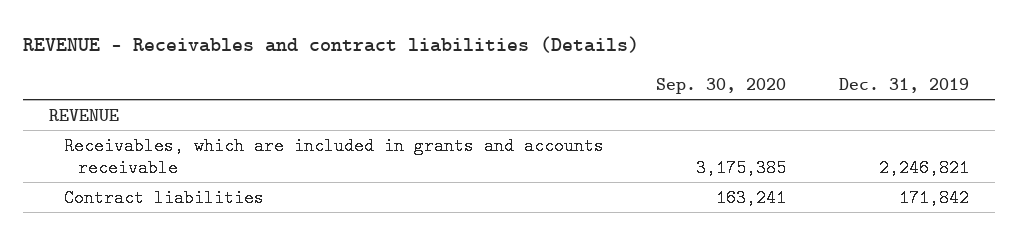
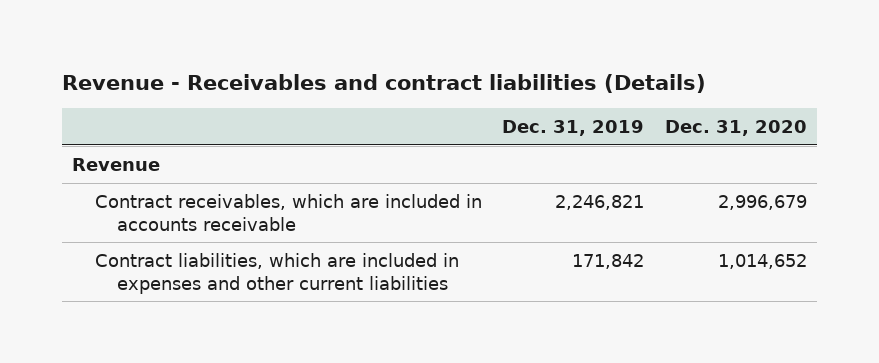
- REVENUE - Receivables and contract liabilities (Details)
+ Revenue - Receivables and contract liabilities (Details)
- | Sep. 30, 2020 | Dec. 31, 2019
+ | Dec. 31, 2019 | Dec. 31, 2020
- REVENUE
- Receivables, which are included in grants and accounts receivable | 3,175,385 | 2,246,821
- Contract liabilities | 163,241 | 171,842
+ Revenue
+ Contract receivables, which are included in accounts receivable | 2,246,821 | 2,996,679
+ Contract liabilities, which are included in expenses and other current liabilities | 171,842 | 1,014,652

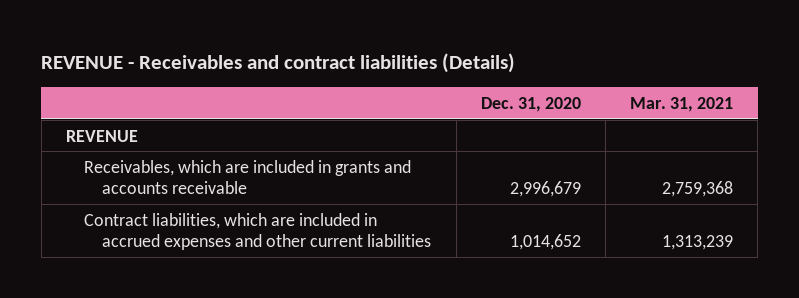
- Revenue - Receivables and contract liabilities (Details)
+ REVENUE - Receivables and contract liabilities (Details)
- | Dec. 31, 2019 | Dec. 31, 2020
+ | Dec. 31, 2020 | Mar. 31, 2021
- Revenue
- Contract receivables, which are included in accounts receivable | 2,246,821 | 2,996,679
- Contract liabilities, which are included in expenses and other current liabilities | 171,842 | 1,014,652
+ REVENUE
+ Receivables, which are included in grants and accounts receivable | 2,996,679 | 2,759,368
+ Contract liabilities, which are included in accrued expenses and other current liabilities | 1,014,652 | 1,313,239

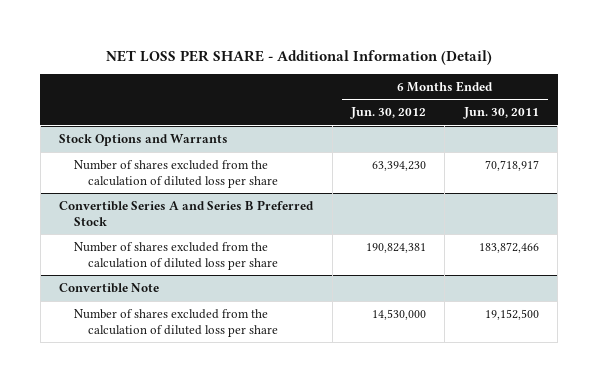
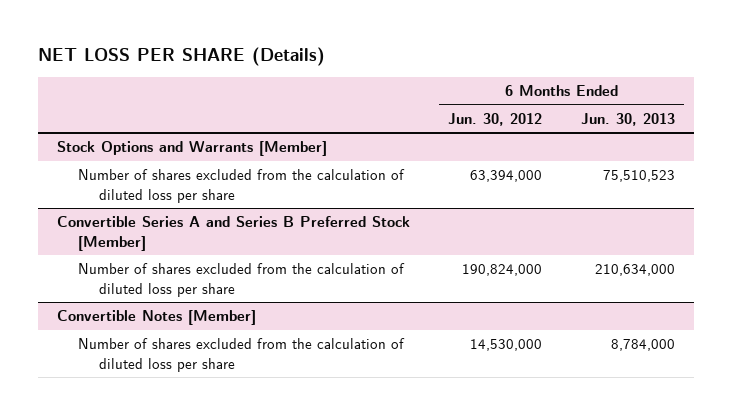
- NET LOSS PER SHARE - Additional Information (Detail)
+ NET LOSS PER SHARE (Details)
- | 6 Months Ended Jun. 30, 2012 | 6 Months Ended Jun. 30, 2011
+ | 6 Months Ended Jun. 30, 2012 | 6 Months Ended Jun. 30, 2013
- Stock Options and Warrants
- Number of shares excluded from the calculation of diluted loss per share | 63,394,230 | 70,718,917
- Convertible Series A and Series B Preferred Stock
- Number of shares excluded from the calculation of diluted loss per share | 190,824,381 | 183,872,466
- Convertible Note
+ Stock Options and Warrants [Member]
+ Number of shares excluded from the calculation of diluted loss per share | 63,394,000 | 75,510,523
+ Convertible Series A and Series B Preferred Stock [Member]
+ Number of shares excluded from the calculation of diluted loss per share | 190,824,000 | 210,634,000
+ Convertible Notes [Member]

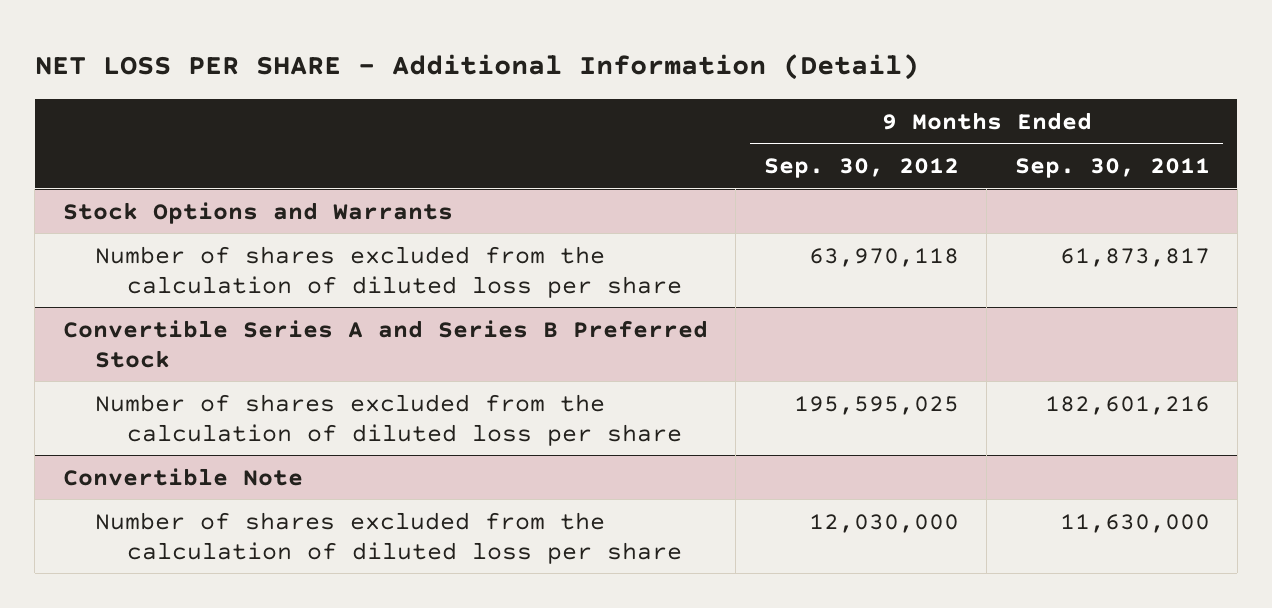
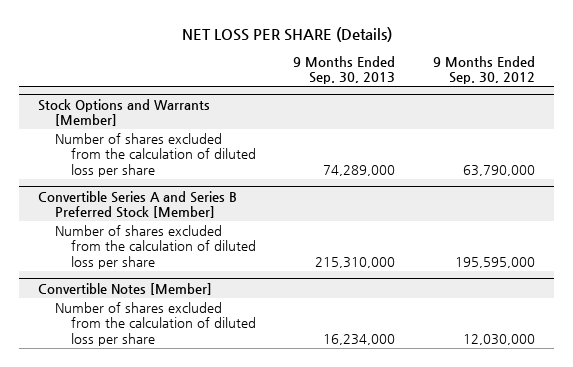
- NET LOSS PER SHARE - Additional Information (Detail)
+ NET LOSS PER SHARE (Details)
- | 9 Months Ended Sep. 30, 2012 | 9 Months Ended Sep. 30, 2011
+ | 9 Months Ended Sep. 30, 2013 | 9 Months Ended Sep. 30, 2012
- Stock Options and Warrants
- Number of shares excluded from the calculation of diluted loss per share | 63,970,118 | 61,873,817
- Convertible Series A and Series B Preferred Stock
- Number of shares excluded from the calculation of diluted loss per share | 195,595,025 | 182,601,216
- Convertible Note
+ Stock Options and Warrants [Member]
+ Number of shares excluded from the calculation of diluted loss per share | 74,289,000 | 63,790,000
+ Convertible Series A and Series B Preferred Stock [Member]
+ Number of shares excluded from the calculation of diluted loss per share | 215,310,000 | 195,595,000
+ Convertible Notes [Member]

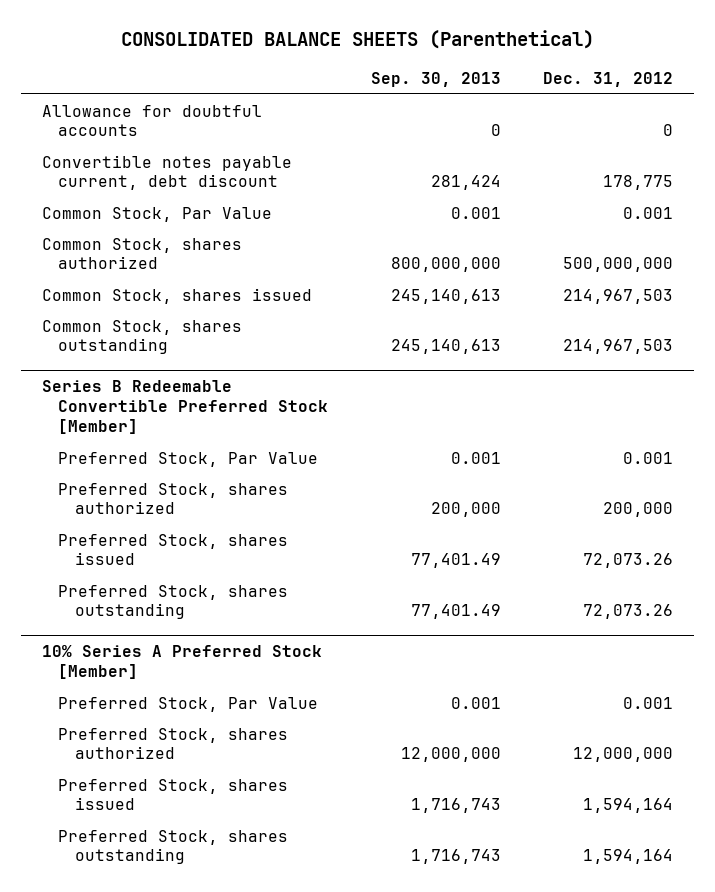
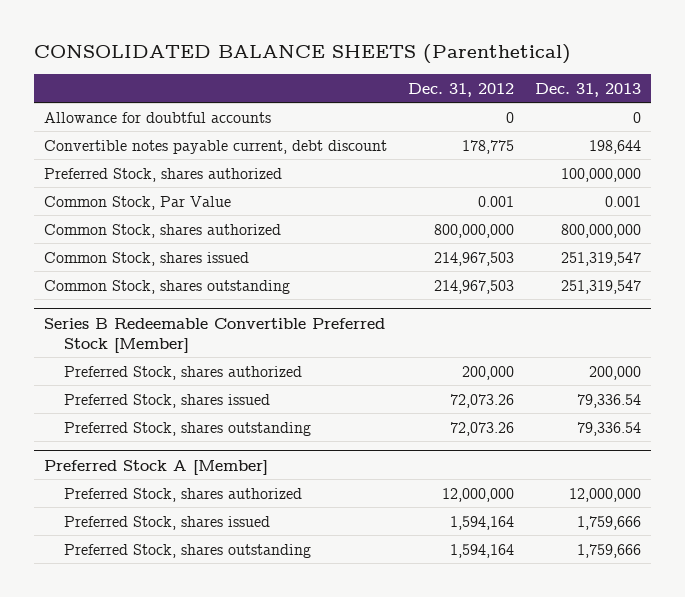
- | Sep. 30, 2013 | Dec. 31, 2012
+ | Dec. 31, 2012 | Dec. 31, 2013
+ Preferred Stock, shares authorized | | 100,000,000
- Common Stock, shares authorized | 800,000,000 | 500,000,000
+ Common Stock, shares authorized | 800,000,000 | 800,000,000
@ Series B Redeemable Convertible Preferred Stock [Member]
- Preferred Stock, Par Value | 0.001 | 0.001
- 10% Series A Preferred Stock [Member]
- Preferred Stock, Par Value | 0.001 | 0.001
+ Preferred Stock A [Member]

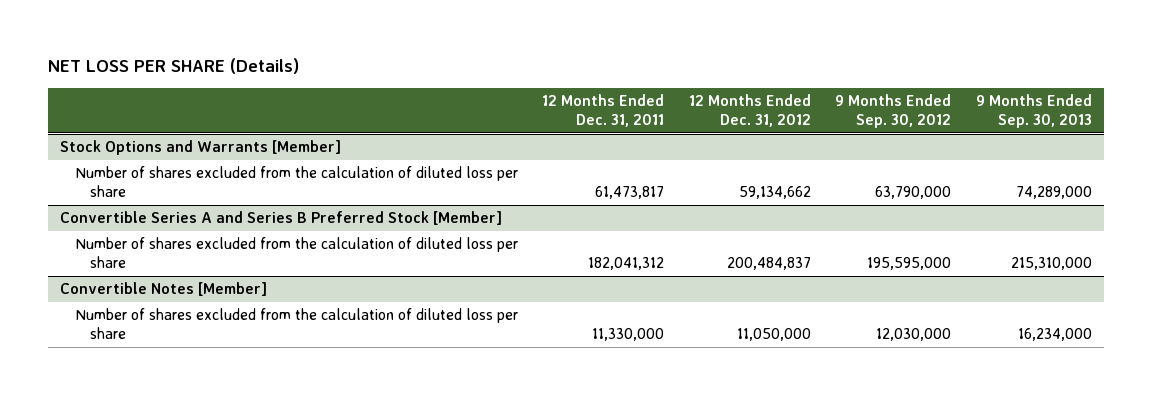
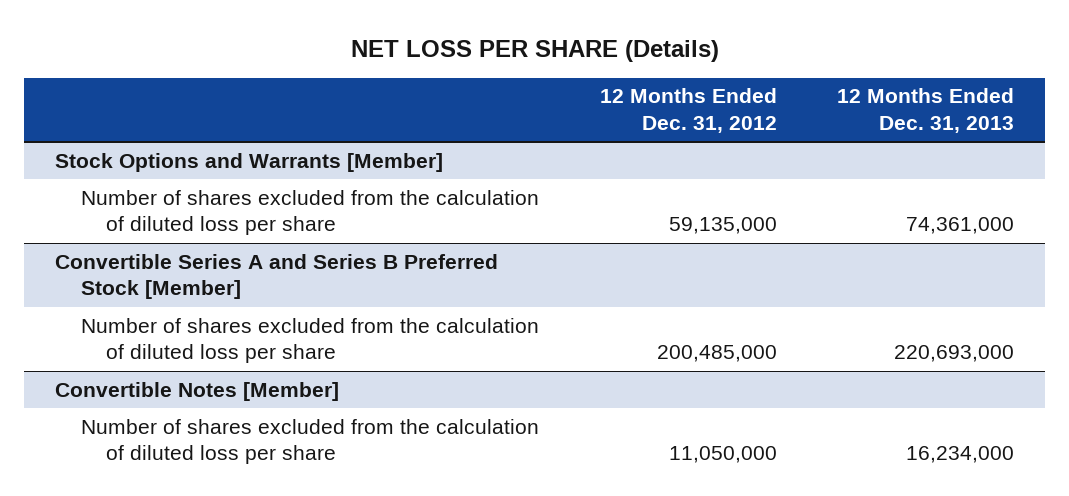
- | 12 Months Ended Dec. 31, 2011 | 12 Months Ended Dec. 31, 2012 | 9 Months Ended Sep. 30, 2012 | 9 Months Ended Sep. 30, 2013
+ | 12 Months Ended Dec. 31, 2012 | 12 Months Ended Dec. 31, 2013
@ Stock Options and Warrants [Member]
- Number of shares excluded from the calculation of diluted loss per share | 61,473,817 | 59,134,662 | 63,790,000 | 74,289,000
+ Number of shares excluded from the calculation of diluted loss per share | 59,135,000 | 74,361,000
@ Convertible Series A and Series B Preferred Stock [Member]
- Number of shares excluded from the calculation of diluted loss per share | 182,041,312 | 200,484,837 | 195,595,000 | 215,310,000
+ Number of shares excluded from the calculation of diluted loss per share | 200,485,000 | 220,693,000

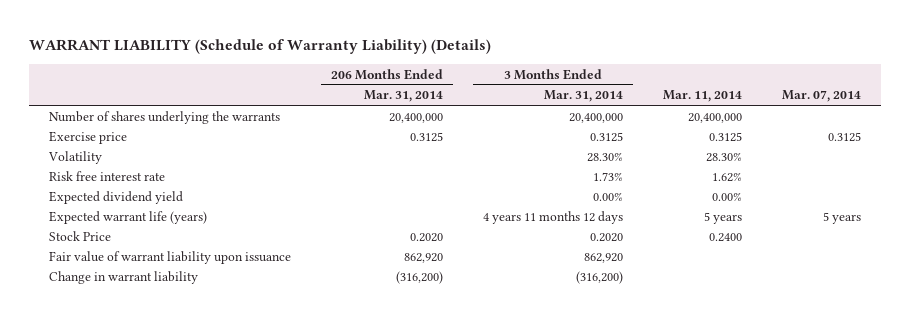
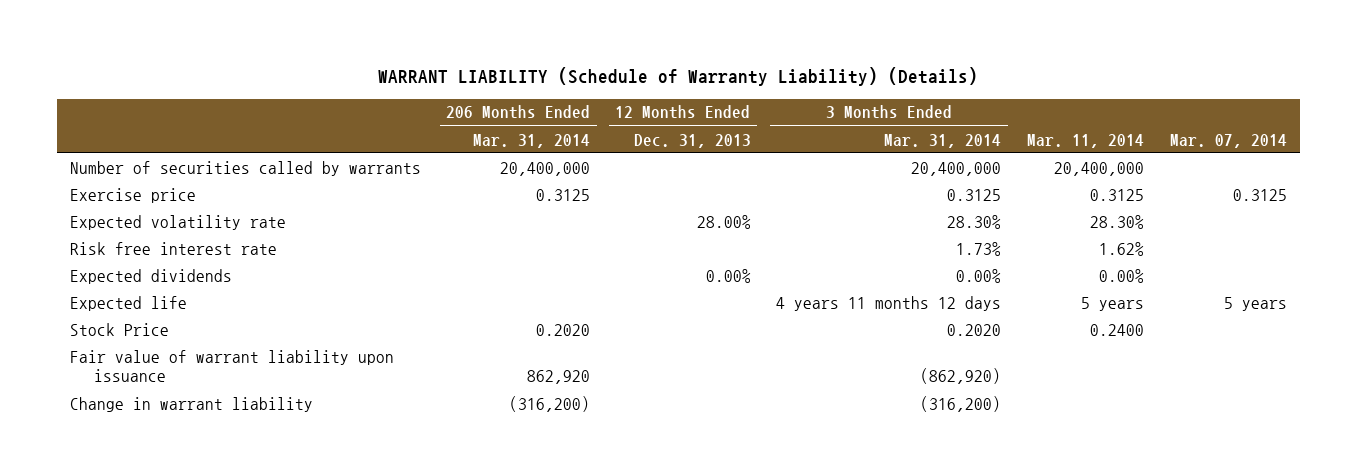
- | 206 Months Ended Mar. 31, 2014 | 3 Months Ended Mar. 31, 2014 | Mar. 11, 2014 | Mar. 07, 2014
+ | 206 Months Ended Mar. 31, 2014 | 12 Months Ended Dec. 31, 2013 | 3 Months Ended Mar. 31, 2014 | Mar. 11, 2014 | Mar. 07, 2014
- Number of shares underlying the warrants | 20,400,000 | 20,400,000 | 20,400,000 |
+ Number of securities called by warrants | 20,400,000 | | 20,400,000 | 20,400,000 |
- Volatility | | 28.30% | 28.30% |
+ Expected volatility rate | | 28.00% | 28.30% | 28.30% |
- Expected dividend yield | | 0.00% | 0.00% |
- Expected warrant life (years) | | 4 years 11 months 12 days | 5 years | 5 years
+ Expected dividends | | 0.00% | 0.00% | 0.00% |
+ Expected life | | | 4 years 11 months 12 days | 5 years | 5 years
- Fair value of warrant liability upon issuance | 862,920 | 862,920 | |
+ Fair value of warrant liability upon issuance | 862,920 | | (862,920) | |

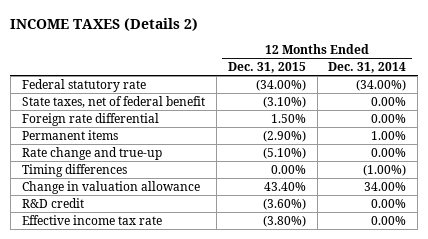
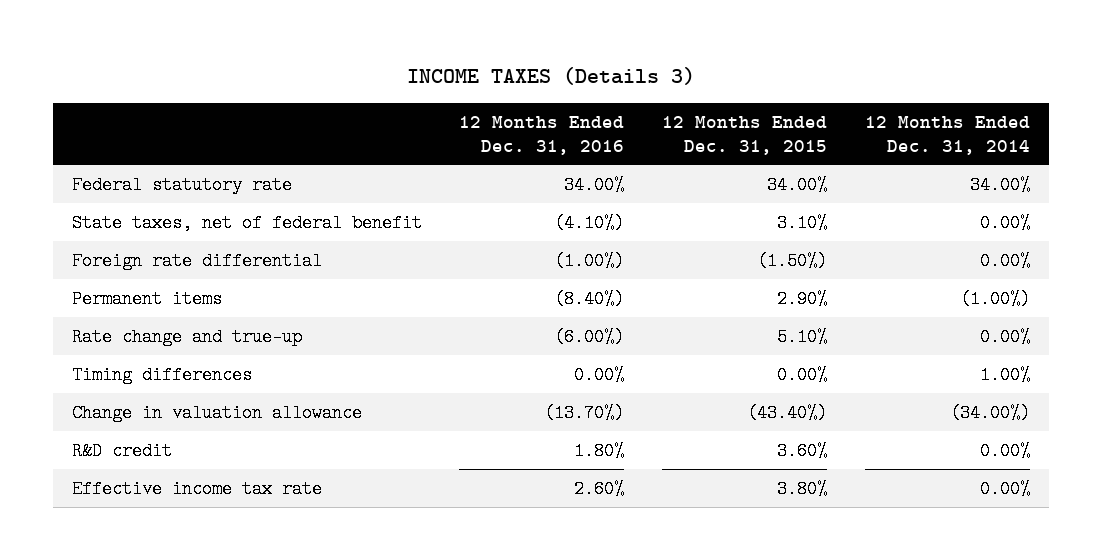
- INCOME TAXES (Details 2)
+ INCOME TAXES (Details 3)
- | 12 Months Ended Dec. 31, 2015 | 12 Months Ended Dec. 31, 2014
+ | 12 Months Ended Dec. 31, 2016 | 12 Months Ended Dec. 31, 2015 | 12 Months Ended Dec. 31, 2014
- Federal statutory rate | (34.00%) | (34.00%)
- State taxes, net of federal benefit | (3.10%) | 0.00%
- Foreign rate differential | 1.50% | 0.00%
- Permanent items | (2.90%) | 1.00%
- Rate change and true-up | (5.10%) | 0.00%
- Timing differences | 0.00% | (1.00%)
- Change in valuation allowance | 43.40% | 34.00%
- R&D credit | (3.60%) | 0.00%
- Effective income tax rate | (3.80%) | 0.00%
+ Federal statutory rate | 34.00% | 34.00% | 34.00%
+ State taxes, net of federal benefit | (4.10%) | 3.10% | 0.00%
+ Foreign rate differential | (1.00%) | (1.50%) | 0.00%
+ Permanent items | (8.40%) | 2.90% | (1.00%)
+ Rate change and true-up | (6.00%) | 5.10% | 0.00%
+ Timing differences | 0.00% | 0.00% | 1.00%
+ Change in valuation allowance | (13.70%) | (43.40%) | (34.00%)
+ R&D credit | 1.80% | 3.60% | 0.00%
+ Effective income tax rate | 2.60% | 3.80% | 0.00%

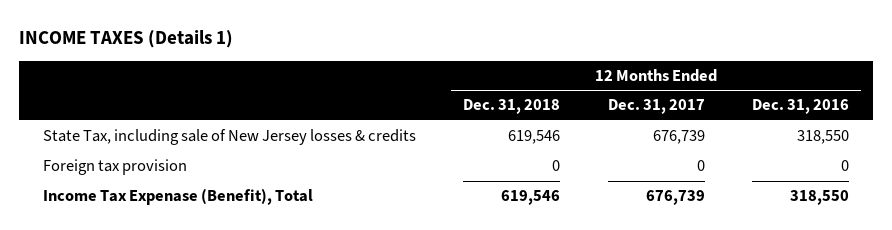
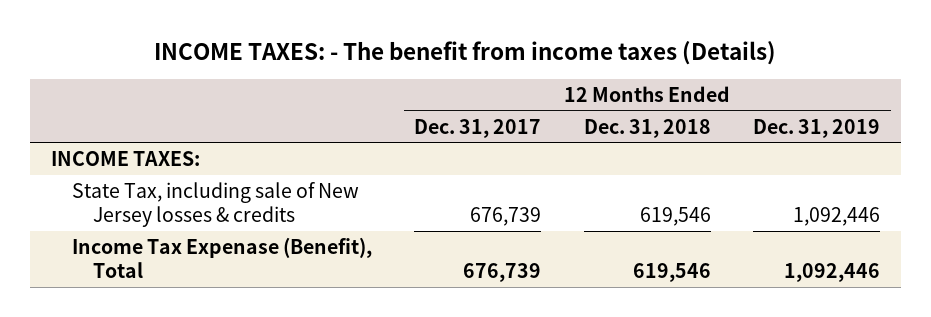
- INCOME TAXES (Details 1)
+ INCOME TAXES: - The benefit from income taxes (Details)
- | 12 Months Ended Dec. 31, 2018 | 12 Months Ended Dec. 31, 2017 | 12 Months Ended Dec. 31, 2016
+ | 12 Months Ended Dec. 31, 2017 | 12 Months Ended Dec. 31, 2018 | 12 Months Ended Dec. 31, 2019
+ INCOME TAXES:
- Foreign tax provision | 0 | 0 | 0

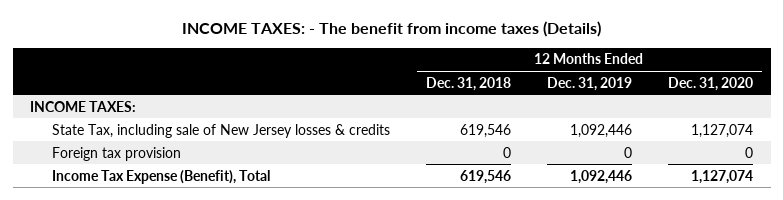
- | 12 Months Ended Dec. 31, 2017 | 12 Months Ended Dec. 31, 2018 | 12 Months Ended Dec. 31, 2019
+ | 12 Months Ended Dec. 31, 2018 | 12 Months Ended Dec. 31, 2019 | 12 Months Ended Dec. 31, 2020
- Income Tax Expenase (Benefit), Total | 676,739 | 619,546 | 1,092,446
+ Foreign tax provision | 0 | 0 | 0
+ Income Tax Expense (Benefit), Total | 619,546 | 1,092,446 | 1,127,074

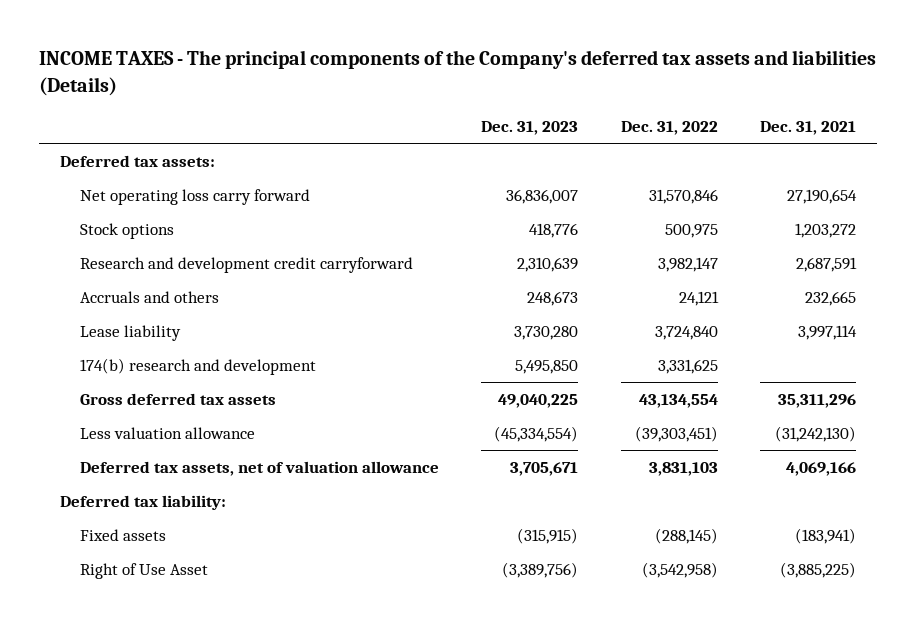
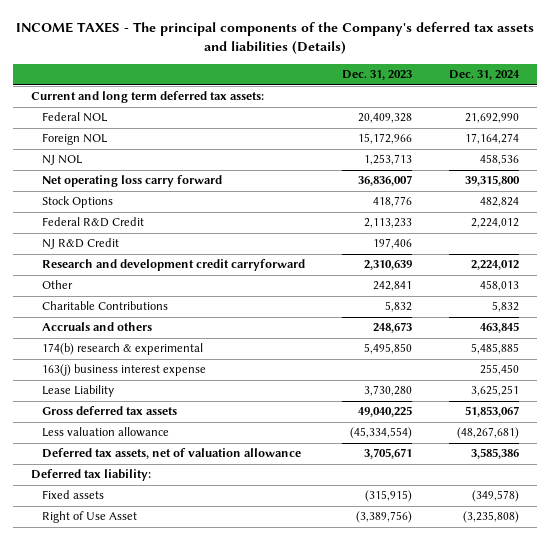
- | Dec. 31, 2023 | Dec. 31, 2022 | Dec. 31, 2021
+ | Dec. 31, 2023 | Dec. 31, 2024
- Deferred tax assets:
+ Current and long term deferred tax assets:
+ Federal NOL | 20,409,328 | 21,692,990
+ Foreign NOL | 15,172,966 | 17,164,274
+ NJ NOL | 1,253,713 | 458,536
- Stock options | 418,776 | 500,975 | 1,203,272
+ Stock Options | 418,776 | 482,824
+ Federal R&D Credit | 2,113,233 | 2,224,012
+ NJ R&D Credit | 197,406 |
+ Other | 242,841 | 458,013
+ Charitable Contributions | 5,832 | 5,832
- Lease liability | 3,730,280 | 3,724,840 | 3,997,114
- 174(b) research and development | 5,495,850 | 3,331,625 |
+ 174(b) research & experimental | 5,495,850 | 5,485,885
+ 163(j) business interest expense | | 255,450
+ Lease Liability | 3,730,280 | 3,625,251

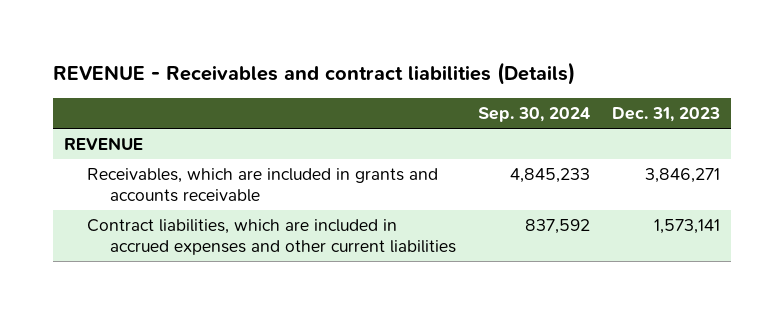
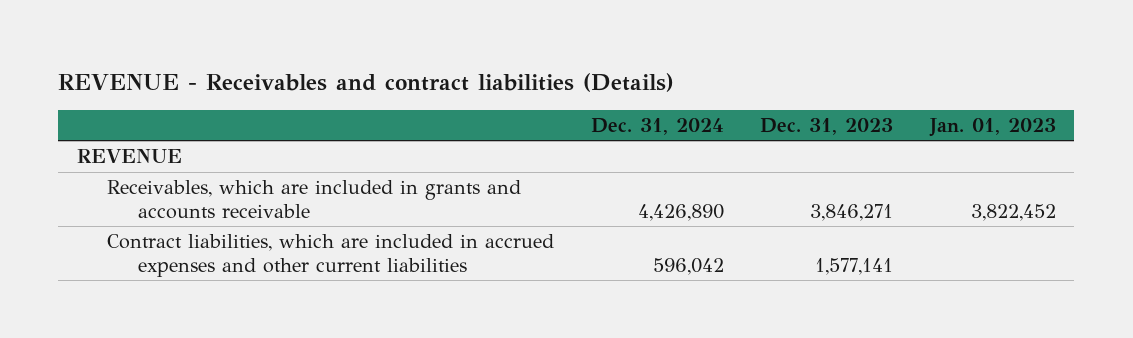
- | Sep. 30, 2024 | Dec. 31, 2023
+ | Dec. 31, 2024 | Dec. 31, 2023 | Jan. 01, 2023
- Contract liabilities, which are included in accrued expenses and other current liabilities | 837,592 | 1,573,141
+ Contract liabilities, which are included in accrued expenses and other current liabilities | 596,042 | 1,577,141 |

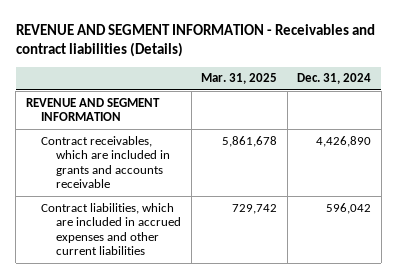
- REVENUE - Receivables and contract liabilities (Details)
+ REVENUE AND SEGMENT INFORMATION - Receivables and contract liabilities (Details)
- | Dec. 31, 2024 | Dec. 31, 2023 | Jan. 01, 2023
+ | Mar. 31, 2025 | Dec. 31, 2024
- REVENUE
- Receivables, which are included in grants and accounts receivable | 4,426,890 | 3,846,271 | 3,822,452
+ REVENUE AND SEGMENT INFORMATION
+ Contract receivables, which are included in grants and accounts receivable | 5,861,678 | 4,426,890

